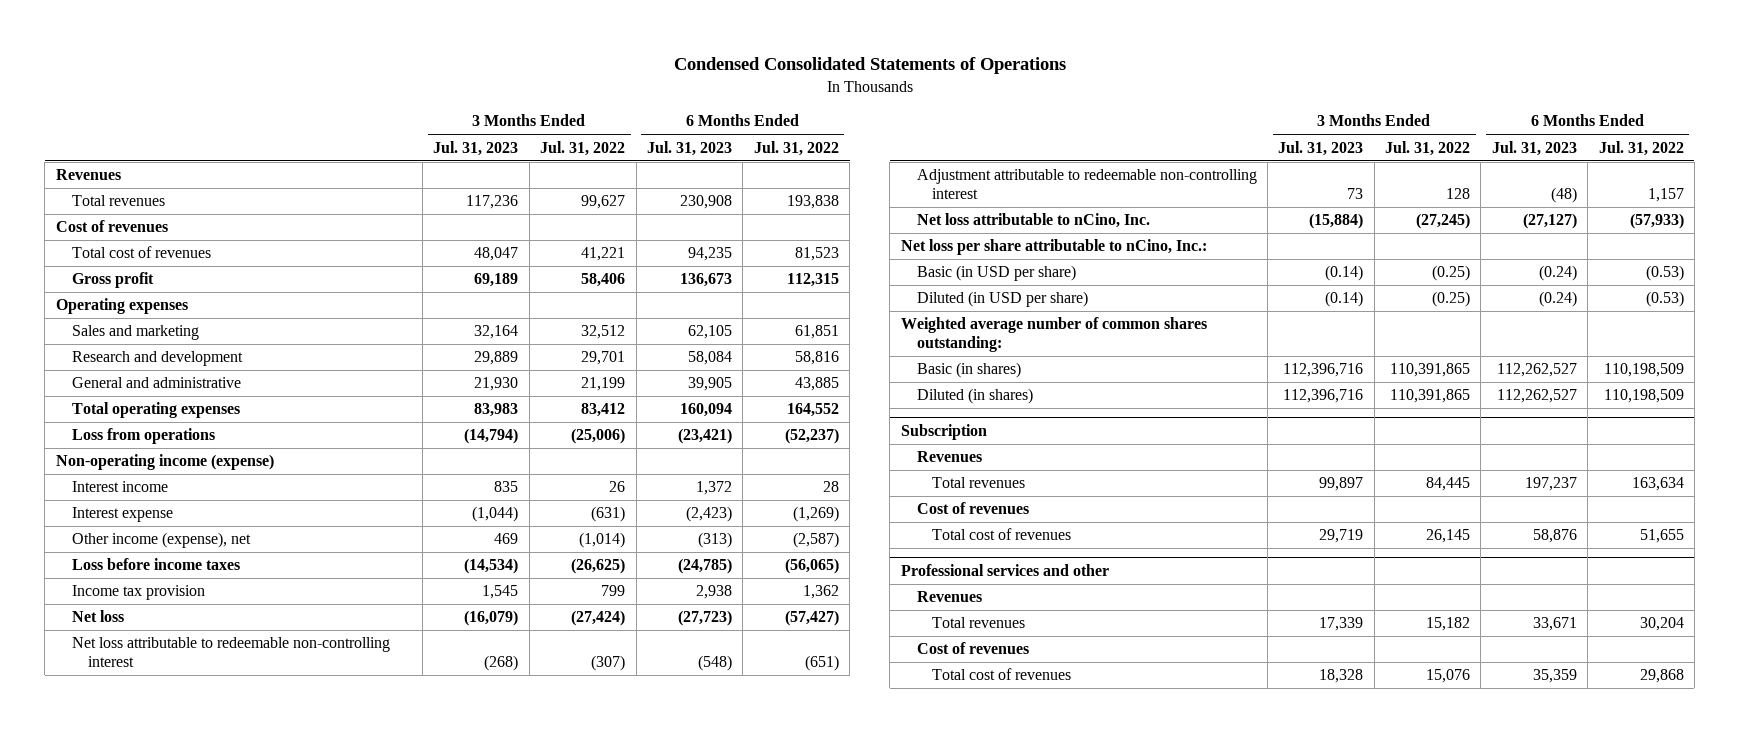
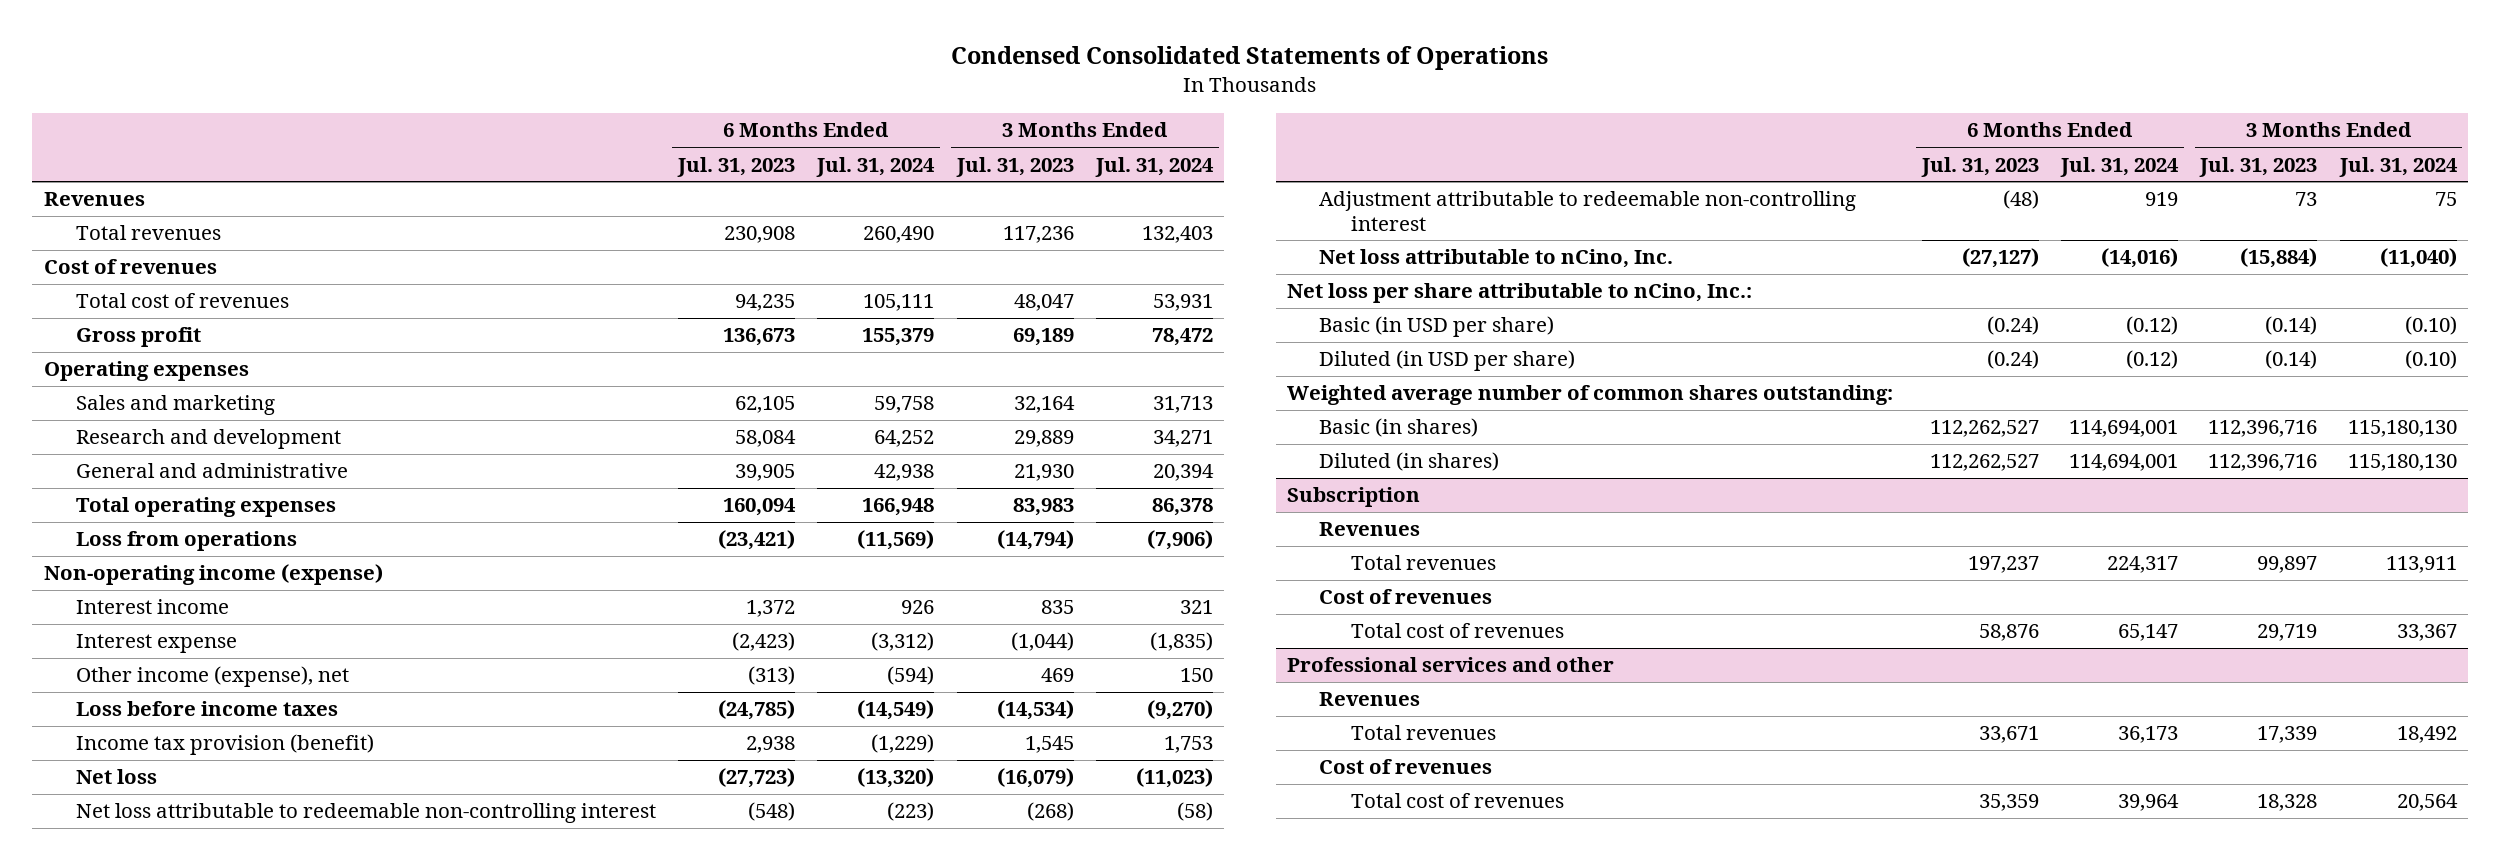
- | 3 Months Ended Jul. 31, 2023 | 3 Months Ended Jul. 31, 2022 | 6 Months Ended Jul. 31, 2023 | 6 Months Ended Jul. 31, 2022
+ | 6 Months Ended Jul. 31, 2023 | 6 Months Ended Jul. 31, 2024 | 3 Months Ended Jul. 31, 2023 | 3 Months Ended Jul. 31, 2024
- Income tax provision | 1,545 | 799 | 2,938 | 1,362
+ Income tax provision (benefit) | 2,938 | (1,229) | 1,545 | 1,753

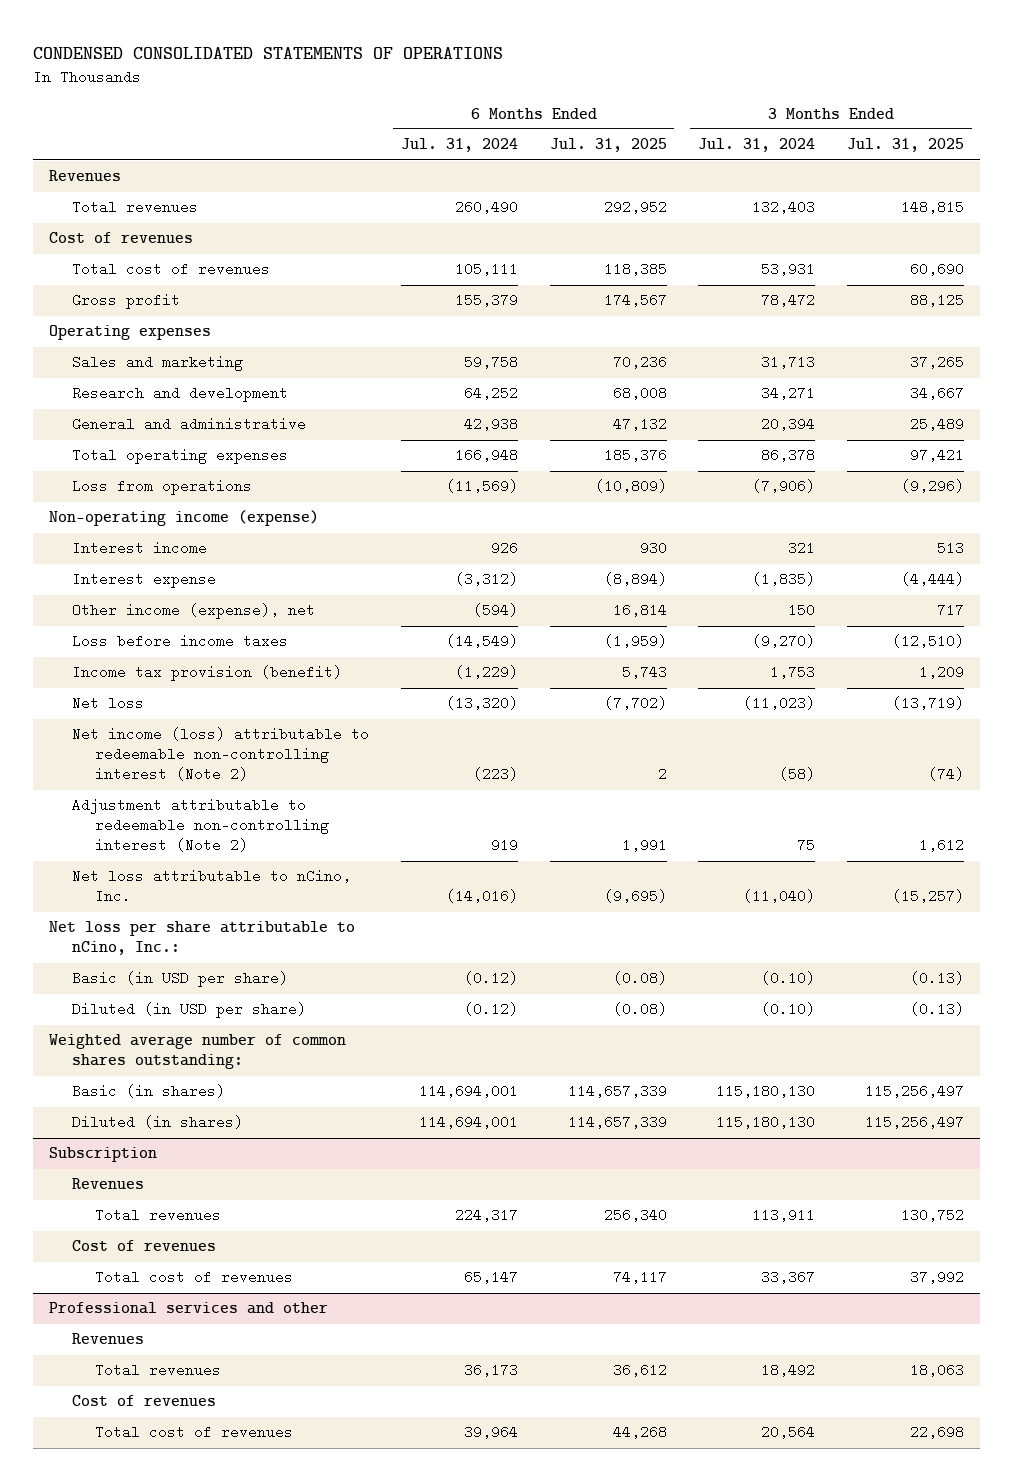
- Condensed Consolidated Statements of Operations
+ CONDENSED CONSOLIDATED STATEMENTS OF OPERATIONS
- | 6 Months Ended Jul. 31, 2023 | 6 Months Ended Jul. 31, 2024 | 3 Months Ended Jul. 31, 2023 | 3 Months Ended Jul. 31, 2024
+ | 6 Months Ended Jul. 31, 2024 | 6 Months Ended Jul. 31, 2025 | 3 Months Ended Jul. 31, 2024 | 3 Months Ended Jul. 31, 2025
- Net loss attributable to redeemable non-controlling interest | (548) | (223) | (268) | (58)
- Adjustment attributable to redeemable non-controlling interest | (48) | 919 | 73 | 75
+ Net income (loss) attributable to redeemable non-controlling interest (Note 2) | (223) | 2 | (58) | (74)
+ Adjustment attributable to redeemable non-controlling interest (Note 2) | 919 | 1,991 | 75 | 1,612

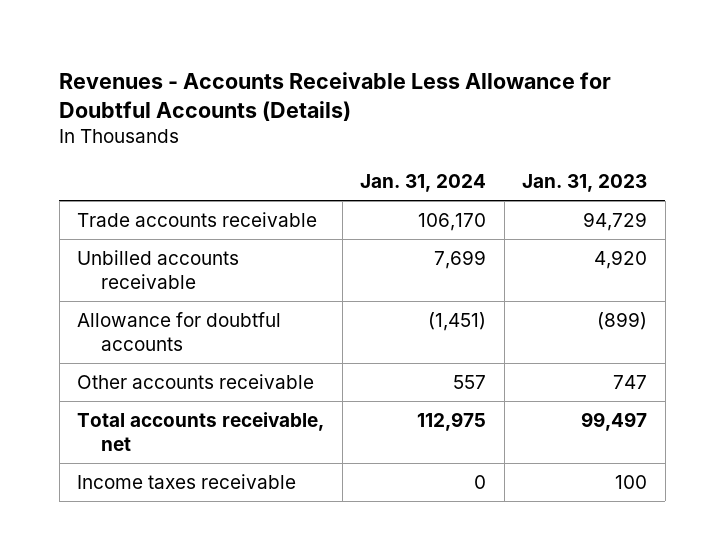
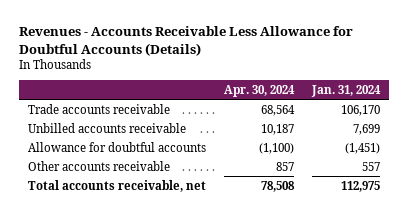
- | Jan. 31, 2024 | Jan. 31, 2023
+ | Apr. 30, 2024 | Jan. 31, 2024
- Income taxes receivable | 0 | 100

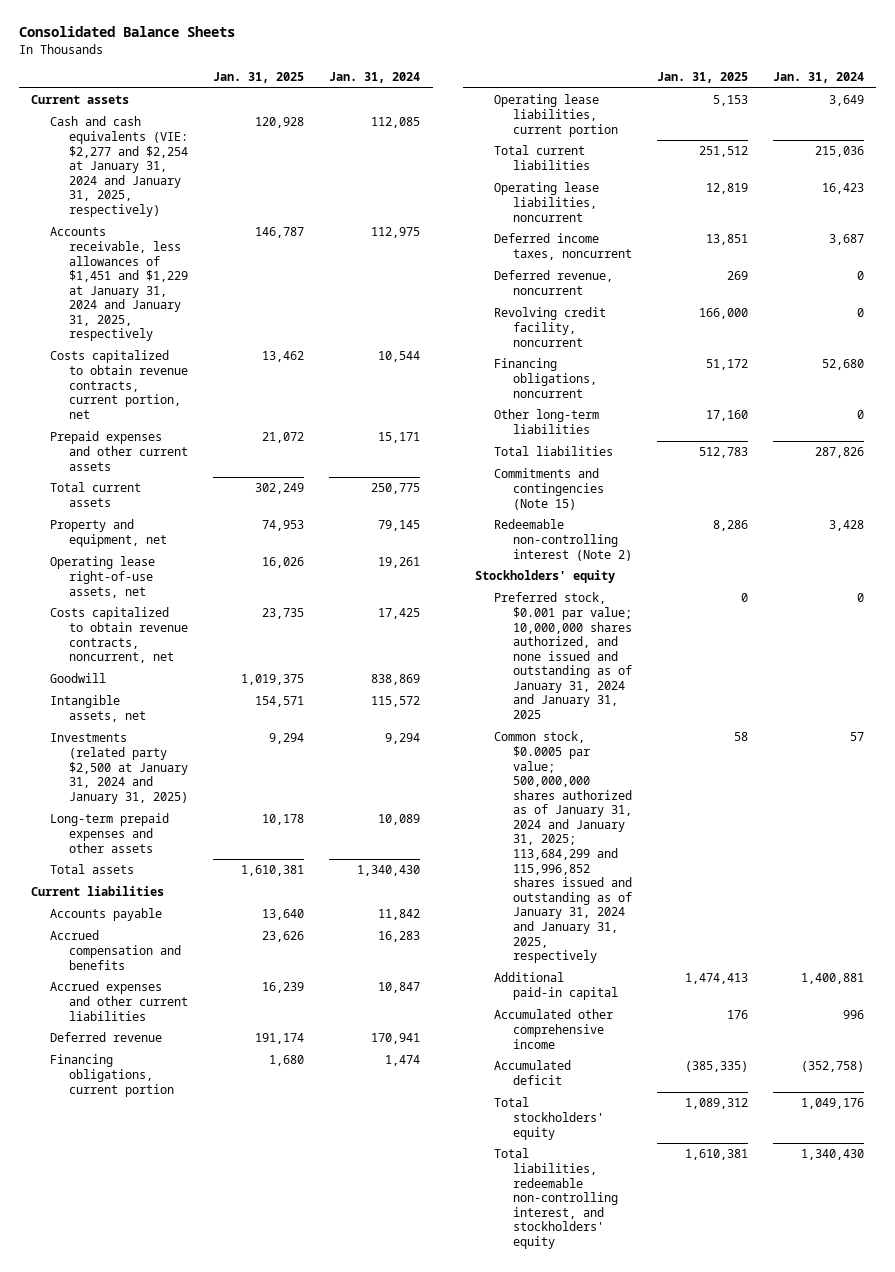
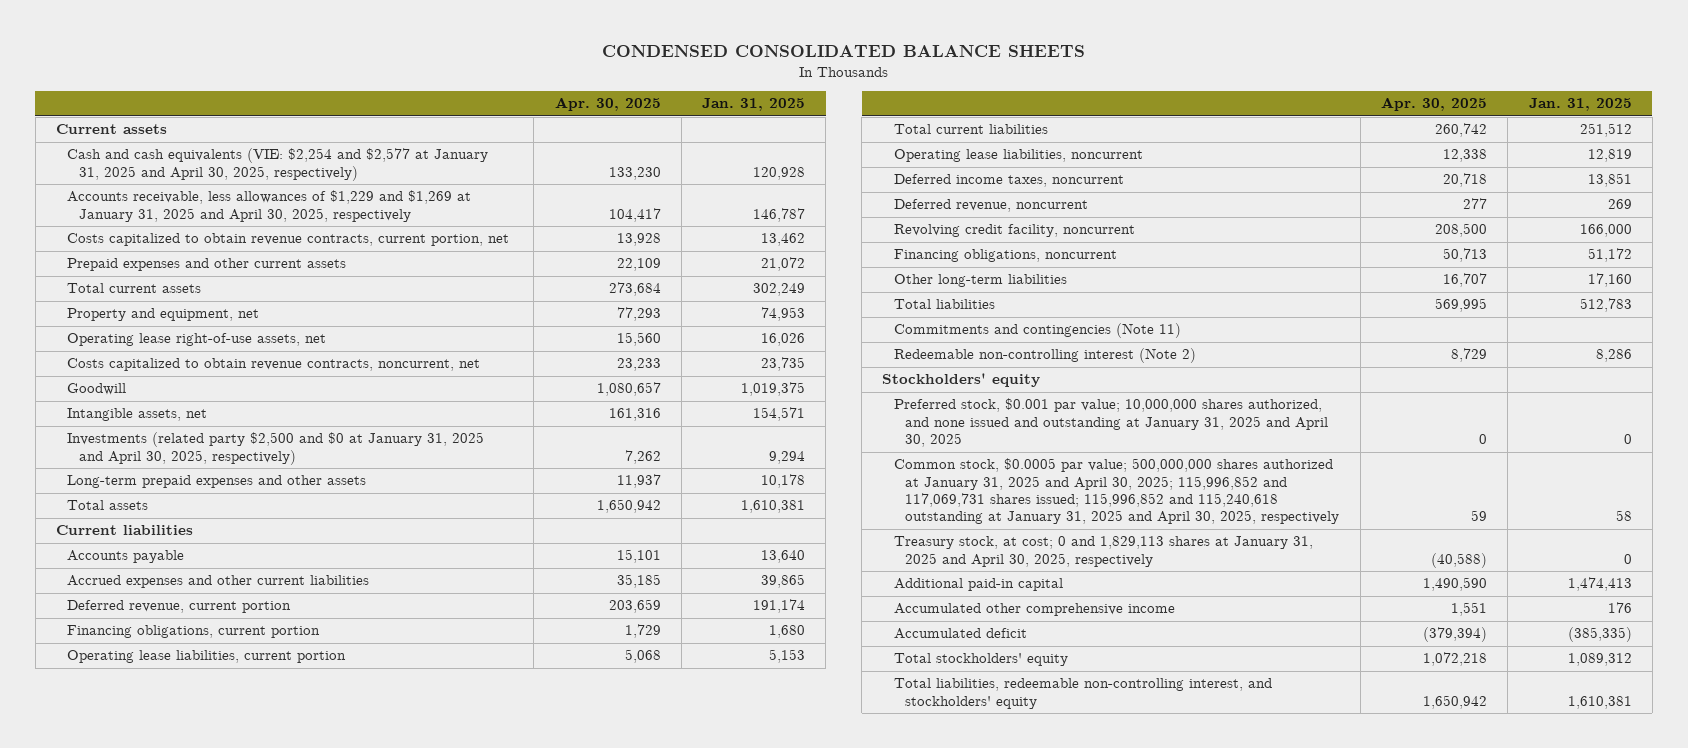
- Consolidated Balance Sheets
+ CONDENSED CONSOLIDATED BALANCE SHEETS
- | Jan. 31, 2025 | Jan. 31, 2024
+ | Apr. 30, 2025 | Jan. 31, 2025
- Cash and cash equivalents (VIE: $2,277 and $2,254 at January 31, 2024 and January 31, 2025, respectively) | 120,928 | 112,085
- Accounts receivable, less allowances of $1,451 and $1,229 at January 31, 2024 and January 31, 2025, respectively | 146,787 | 112,975
+ Cash and cash equivalents (VIE: $2,254 and $2,577 at January 31, 2025 and April 30, 2025, respectively) | 133,230 | 120,928
+ Accounts receivable, less allowances of $1,229 and $1,269 at January 31, 2025 and April 30, 2025, respectively | 104,417 | 146,787
- Investments (related party $2,500 at January 31, 2024 and January 31, 2025) | 9,294 | 9,294
+ Investments (related party $2,500 and $0 at January 31, 2025 and April 30, 2025, respectively) | 7,262 | 9,294
- Accrued compensation and benefits | 23,626 | 16,283
- Accrued expenses and other current liabilities | 16,239 | 10,847
- Deferred revenue | 191,174 | 170,941
+ Accrued expenses and other current liabilities | 35,185 | 39,865
+ Deferred revenue, current portion | 203,659 | 191,174
- Commitments and contingencies (Note 15)
+ Commitments and contingencies (Note 11)
- Preferred stock, $0.001 par value; 10,000,000 shares authorized, and none issued and outstanding as of January 31, 2024 and January 31, 2025 | 0 | 0
- Common stock, $0.0005 par value; 500,000,000 shares authorized as of January 31, 2024 and January 31, 2025; 113,684,299 and 115,996,852 shares issued and outstanding as of January 31, 2024 and January 31, 2025, respectively | 58 | 57
+ Preferred stock, $0.001 par value; 10,000,000 shares authorized, and none issued and outstanding at January 31, 2025 and April 30, 2025 | 0 | 0
+ Common stock, $0.0005 par value; 500,000,000 shares authorized at January 31, 2025 and April 30, 2025; 115,996,852 and 117,069,731 shares issued; 115,996,852 and 115,240,618 outstanding at January 31, 2025 and April 30, 2025, respectively | 59 | 58
+ Treasury stock, at cost; 0 and 1,829,113 shares at January 31, 2025 and April 30, 2025, respectively | (40,588) | 0

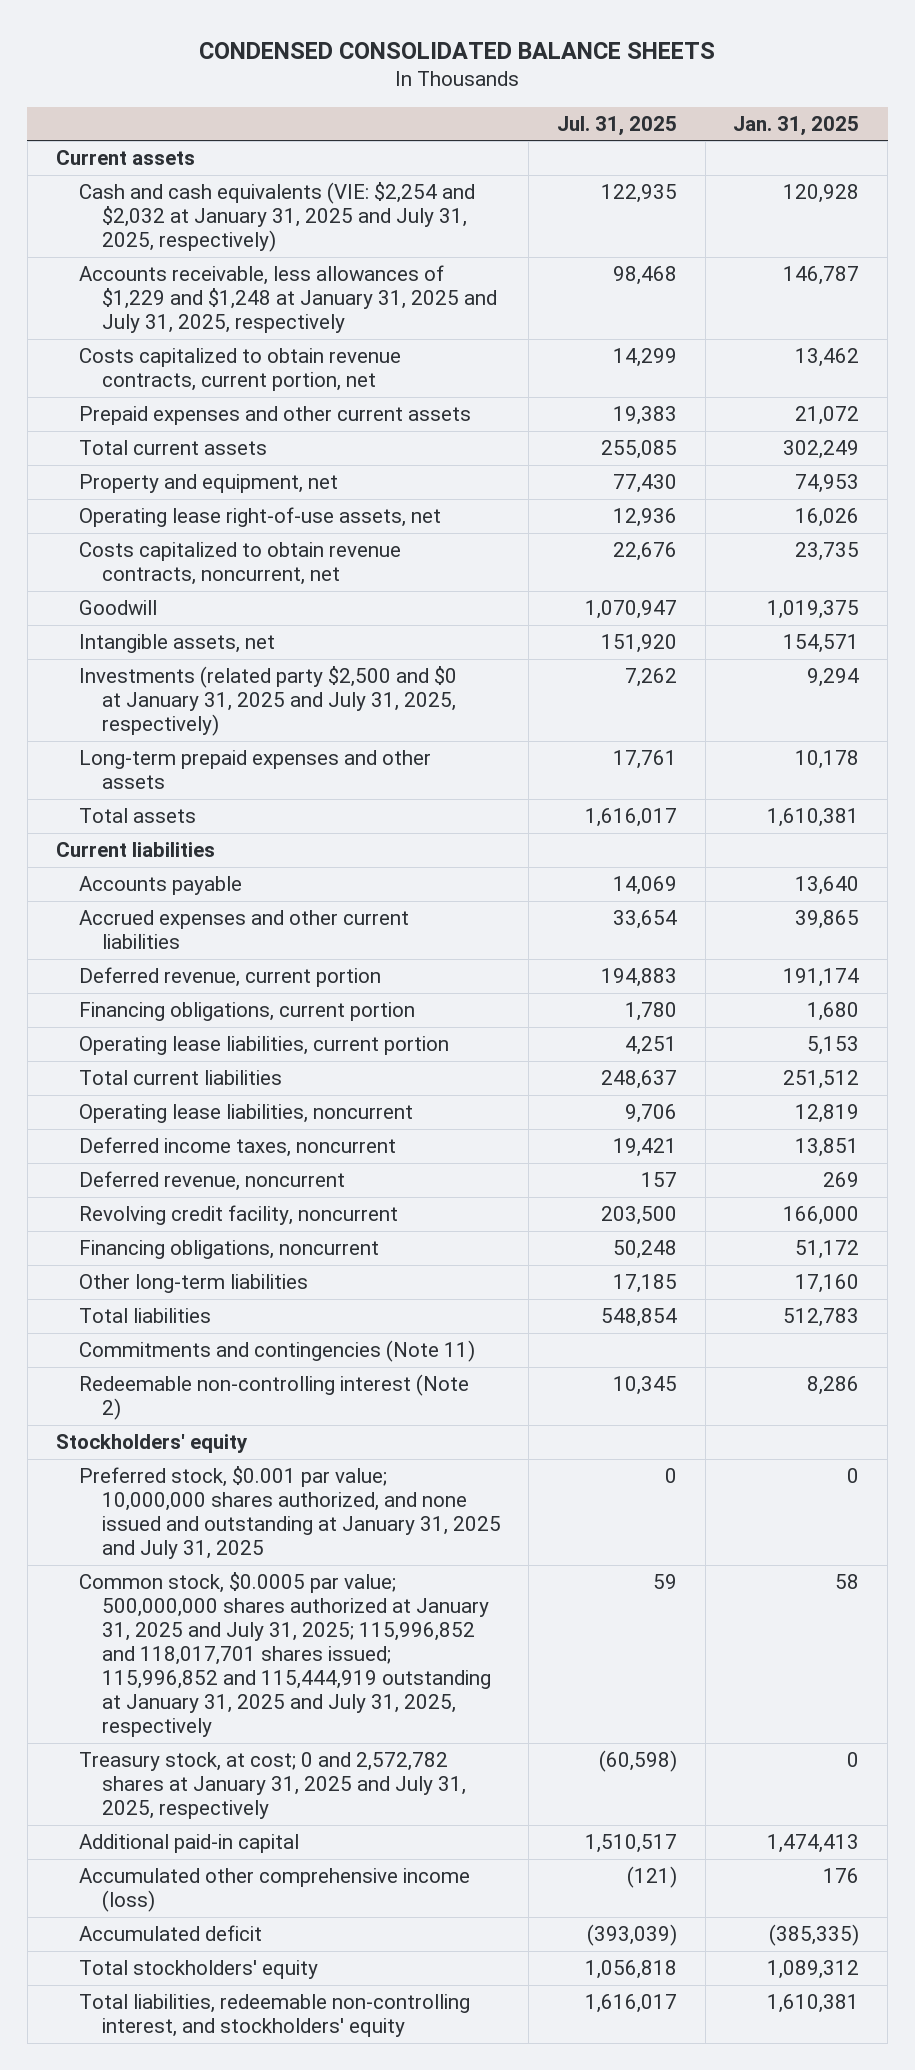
- | Apr. 30, 2025 | Jan. 31, 2025
+ | Jul. 31, 2025 | Jan. 31, 2025
- Cash and cash equivalents (VIE: $2,254 and $2,577 at January 31, 2025 and April 30, 2025, respectively) | 133,230 | 120,928
- Accounts receivable, less allowances of $1,229 and $1,269 at January 31, 2025 and April 30, 2025, respectively | 104,417 | 146,787
+ Cash and cash equivalents (VIE: $2,254 and $2,032 at January 31, 2025 and July 31, 2025, respectively) | 122,935 | 120,928
+ Accounts receivable, less allowances of $1,229 and $1,248 at January 31, 2025 and July 31, 2025, respectively | 98,468 | 146,787
- Investments (related party $2,500 and $0 at January 31, 2025 and April 30, 2025, respectively) | 7,262 | 9,294
+ Investments (related party $2,500 and $0 at January 31, 2025 and July 31, 2025, respectively) | 7,262 | 9,294
- Preferred stock, $0.001 par value; 10,000,000 shares authorized, and none issued and outstanding at January 31, 2025 and April 30, 2025 | 0 | 0
- Common stock, $0.0005 par value; 500,000,000 shares authorized at January 31, 2025 and April 30, 2025; 115,996,852 and 117,069,731 shares issued; 115,996,852 and 115,240,618 outstanding at January 31, 2025 and April 30, 2025, respectively | 59 | 58
- Treasury stock, at cost; 0 and 1,829,113 shares at January 31, 2025 and April 30, 2025, respectively | (40,588) | 0
+ Preferred stock, $0.001 par value; 10,000,000 shares authorized, and none issued and outstanding at January 31, 2025 and July 31, 2025 | 0 | 0
+ Common stock, $0.0005 par value; 500,000,000 shares authorized at January 31, 2025 and July 31, 2025; 115,996,852 and 118,017,701 shares issued; 115,996,852 and 115,444,919 outstanding at January 31, 2025 and July 31, 2025, respectively | 59 | 58
+ Treasury stock, at cost; 0 and 2,572,782 shares at January 31, 2025 and July 31, 2025, respectively | (60,598) | 0
- Accumulated other comprehensive income | 1,551 | 176
+ Accumulated other comprehensive income (loss) | (121) | 176

